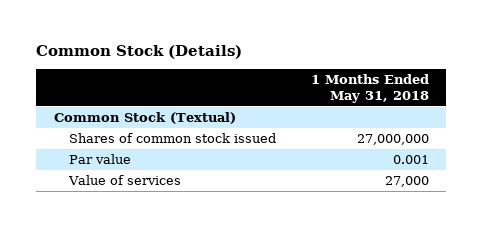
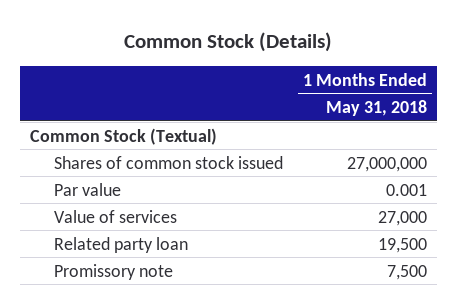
+ Related party loan | 19,500
+ Promissory note | 7,500

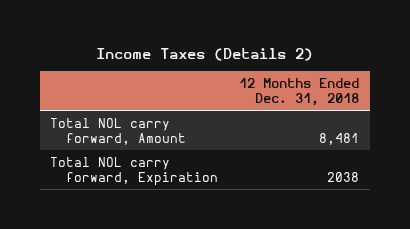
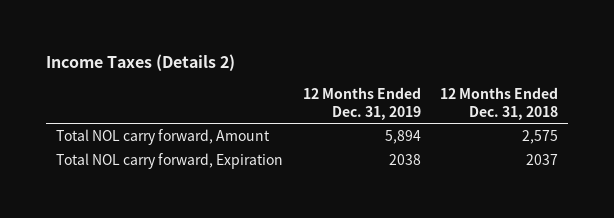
- | 12 Months Ended Dec. 31, 2018
+ | 12 Months Ended Dec. 31, 2019 | 12 Months Ended Dec. 31, 2018
- Total NOL carry forward, Amount | 8,481
- Total NOL carry forward, Expiration | 2038
+ Total NOL carry forward, Amount | 5,894 | 2,575
+ Total NOL carry forward, Expiration | 2038 | 2037

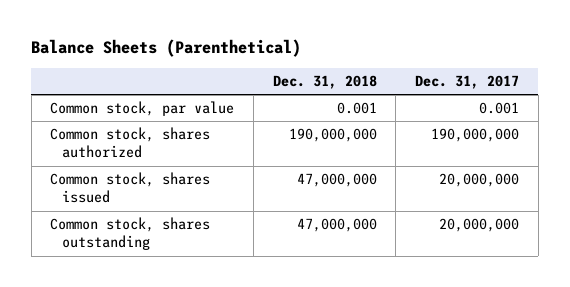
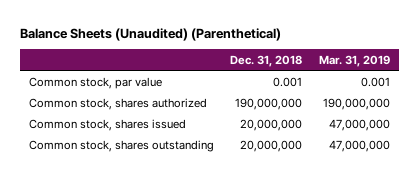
- Balance Sheets (Parenthetical)
+ Balance Sheets (Unaudited) (Parenthetical)
- | Dec. 31, 2018 | Dec. 31, 2017
+ | Dec. 31, 2018 | Mar. 31, 2019
- Common stock, shares issued | 47,000,000 | 20,000,000
- Common stock, shares outstanding | 47,000,000 | 20,000,000
+ Common stock, shares issued | 20,000,000 | 47,000,000
+ Common stock, shares outstanding | 20,000,000 | 47,000,000

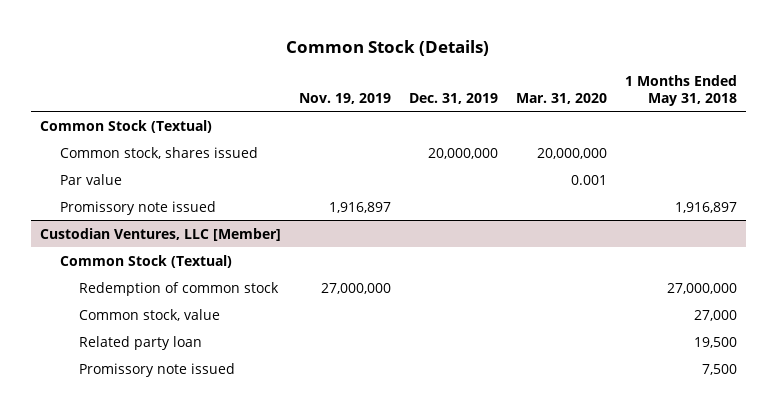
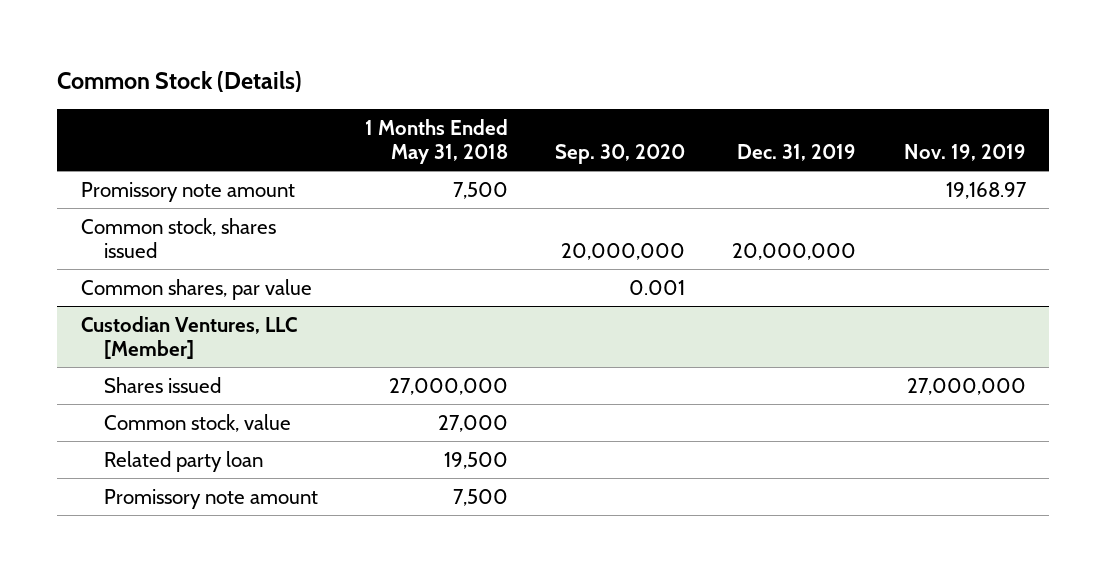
- | Nov. 19, 2019 | Dec. 31, 2019 | Mar. 31, 2020 | 1 Months Ended May 31, 2018
+ | 1 Months Ended May 31, 2018 | Sep. 30, 2020 | Dec. 31, 2019 | Nov. 19, 2019
- Common Stock (Textual)
+ Promissory note amount | 7,500 | | | 19,168.97
- Par value | | | 0.001 |
- Promissory note issued | 1,916,897 | | | 1,916,897
+ Common shares, par value | | 0.001 | |
@ Custodian Ventures, LLC [Member]
- Common Stock (Textual)
- Redemption of common stock | 27,000,000 | | | 27,000,000
+ Shares issued | 27,000,000 | | | 27,000,000
- Promissory note issued | | | | 7,500
+ Promissory note amount | 7,500 | | |

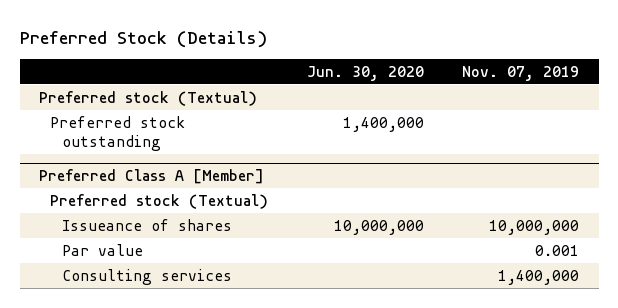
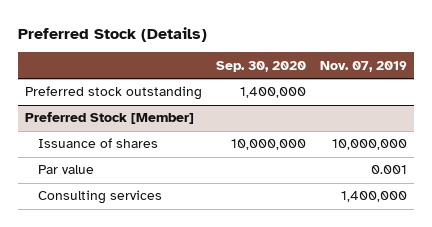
- | Jun. 30, 2020 | Nov. 07, 2019
+ | Sep. 30, 2020 | Nov. 07, 2019
- Preferred stock (Textual)
- Preferred Class A [Member]
- Preferred stock (Textual)
- Issueance of shares | 10,000,000 | 10,000,000
+ Preferred Stock [Member]
+ Issuance of shares | 10,000,000 | 10,000,000

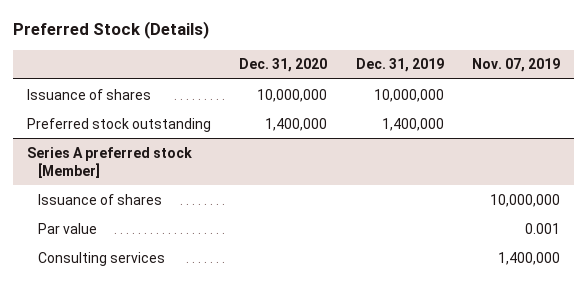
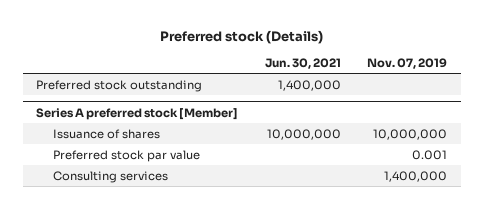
- Preferred Stock (Details)
+ Preferred stock (Details)
- | Dec. 31, 2020 | Dec. 31, 2019 | Nov. 07, 2019
+ | Jun. 30, 2021 | Nov. 07, 2019
- Issuance of shares | 10,000,000 | 10,000,000 |
@ Series A preferred stock [Member]
- Par value | | | 0.001
+ Preferred stock par value | | 0.001

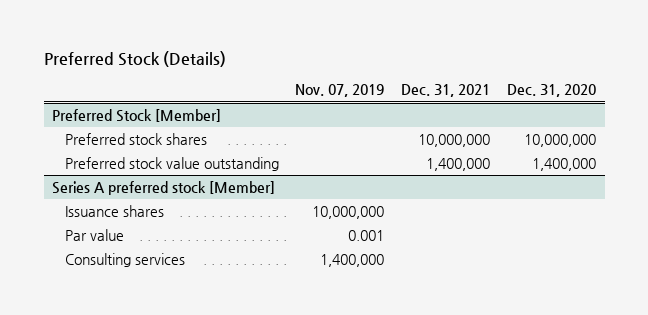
- Preferred stock (Details)
+ Preferred Stock (Details)
- | Jun. 30, 2021 | Nov. 07, 2019
+ | Nov. 07, 2019 | Dec. 31, 2021 | Dec. 31, 2020
- Preferred stock outstanding | 1,400,000 |
+ Preferred Stock [Member]
+ Preferred stock shares | | 10,000,000 | 10,000,000
+ Preferred stock value outstanding | | 1,400,000 | 1,400,000
@ Series A preferred stock [Member]
- Issuance of shares | 10,000,000 | 10,000,000
- Preferred stock par value | | 0.001
+ Issuance shares | 10,000,000 | |
+ Par value | 0.001 | |

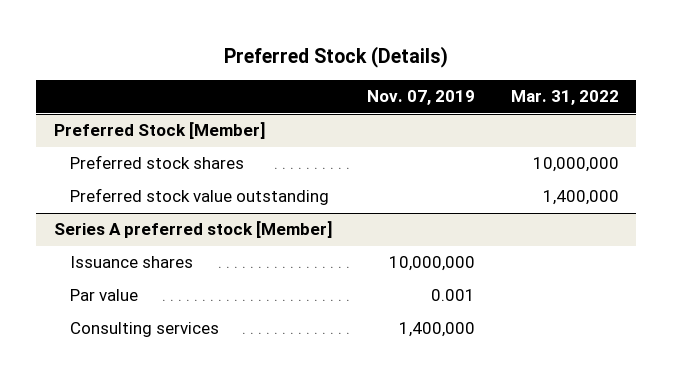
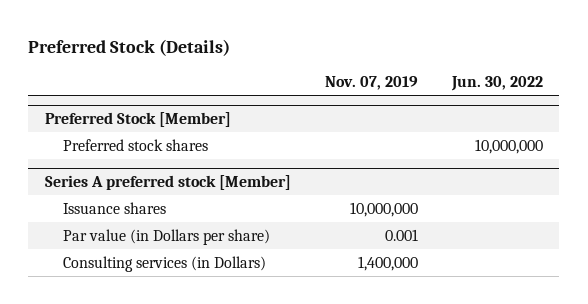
- | Nov. 07, 2019 | Mar. 31, 2022
+ | Nov. 07, 2019 | Jun. 30, 2022
@ Preferred Stock [Member]
- Preferred stock value outstanding | | 1,400,000
@ Series A preferred stock [Member]
- Par value | 0.001 |
- Consulting services | 1,400,000 |
+ Par value (in Dollars per share) | 0.001 |
+ Consulting services (in Dollars) | 1,400,000 |

